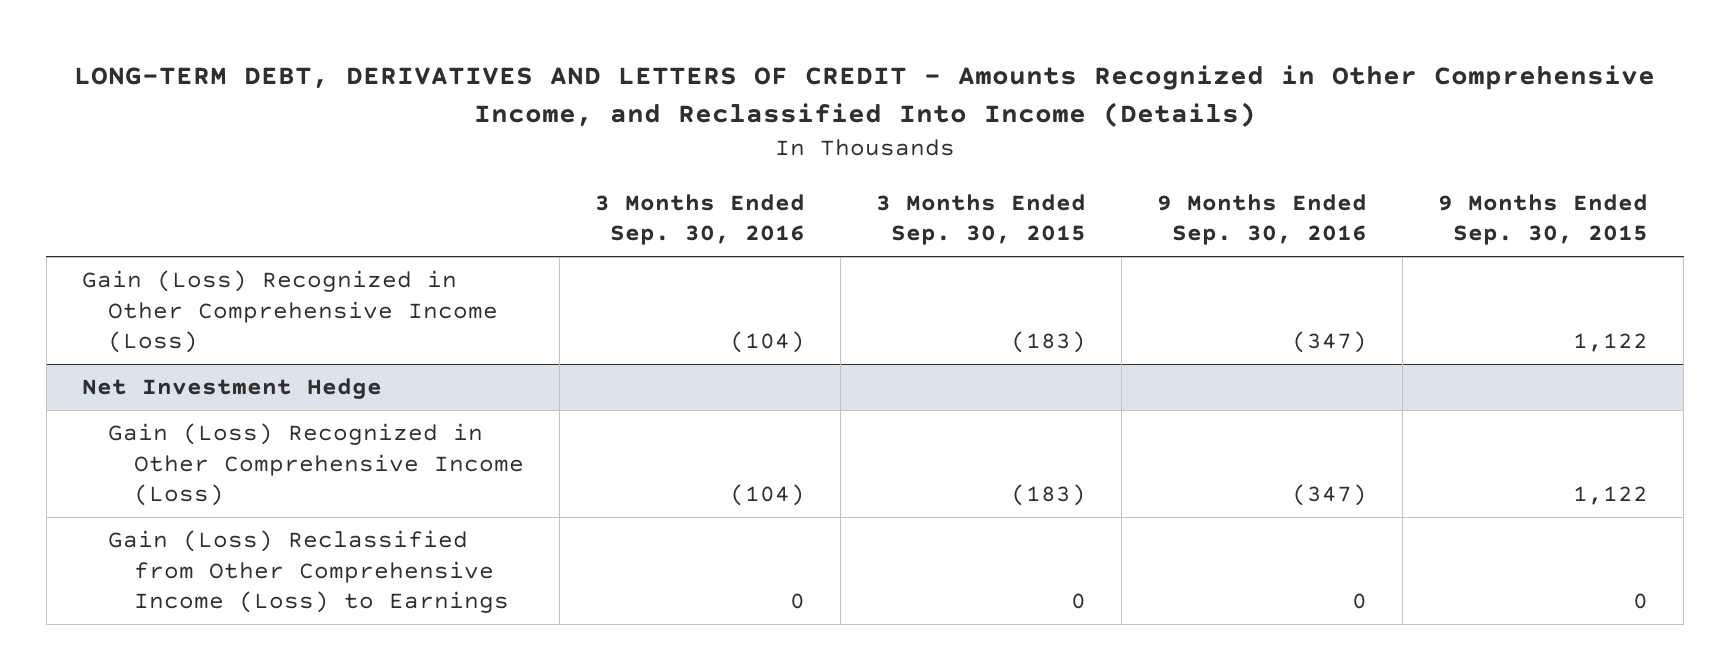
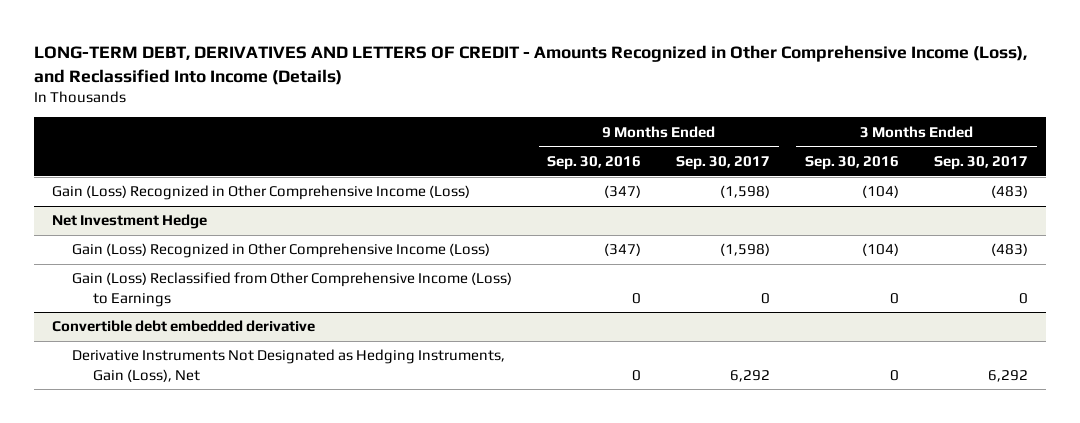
- LONG-TERM DEBT, DERIVATIVES AND LETTERS OF CREDIT - Amounts Recognized in Other Comprehensive Income, and Reclassified Into Income (Details)
+ LONG-TERM DEBT, DERIVATIVES AND LETTERS OF CREDIT - Amounts Recognized in Other Comprehensive Income (Loss), and Reclassified Into Income (Details)
- | 3 Months Ended Sep. 30, 2016 | 3 Months Ended Sep. 30, 2015 | 9 Months Ended Sep. 30, 2016 | 9 Months Ended Sep. 30, 2015
+ | 9 Months Ended Sep. 30, 2016 | 9 Months Ended Sep. 30, 2017 | 3 Months Ended Sep. 30, 2016 | 3 Months Ended Sep. 30, 2017
+ Convertible debt embedded derivative
+ Derivative Instruments Not Designated as Hedging Instruments, Gain (Loss), Net | 0 | 6,292 | 0 | 6,292

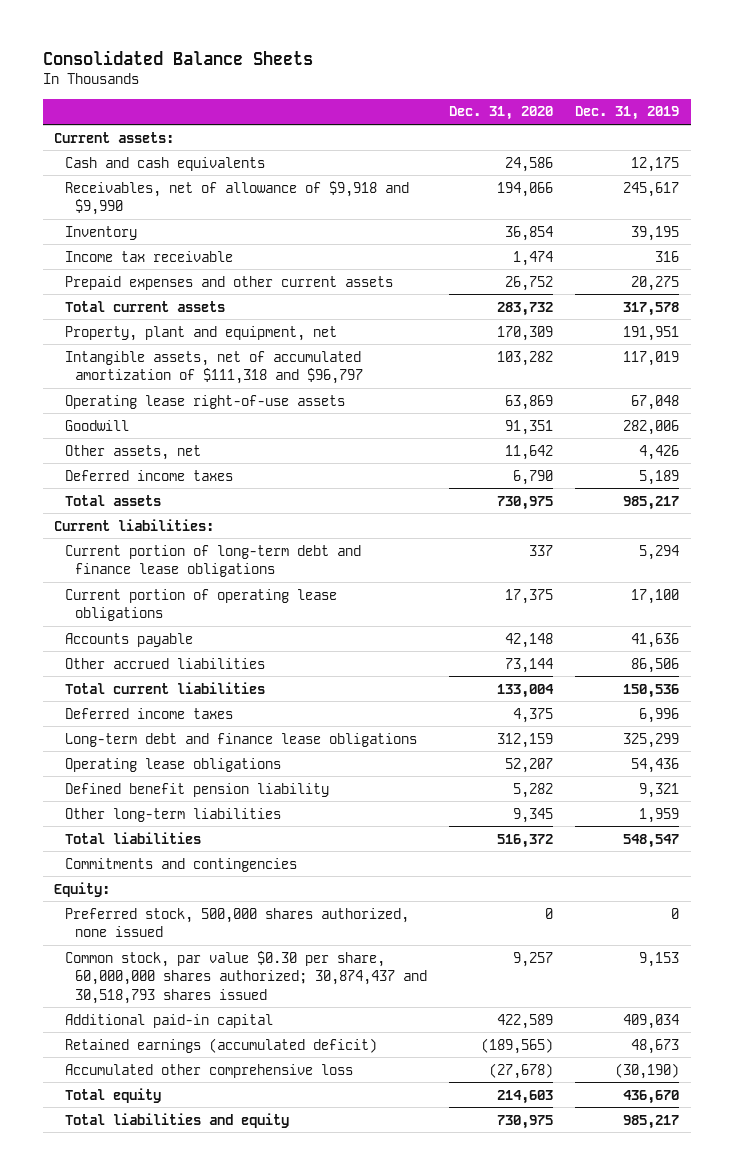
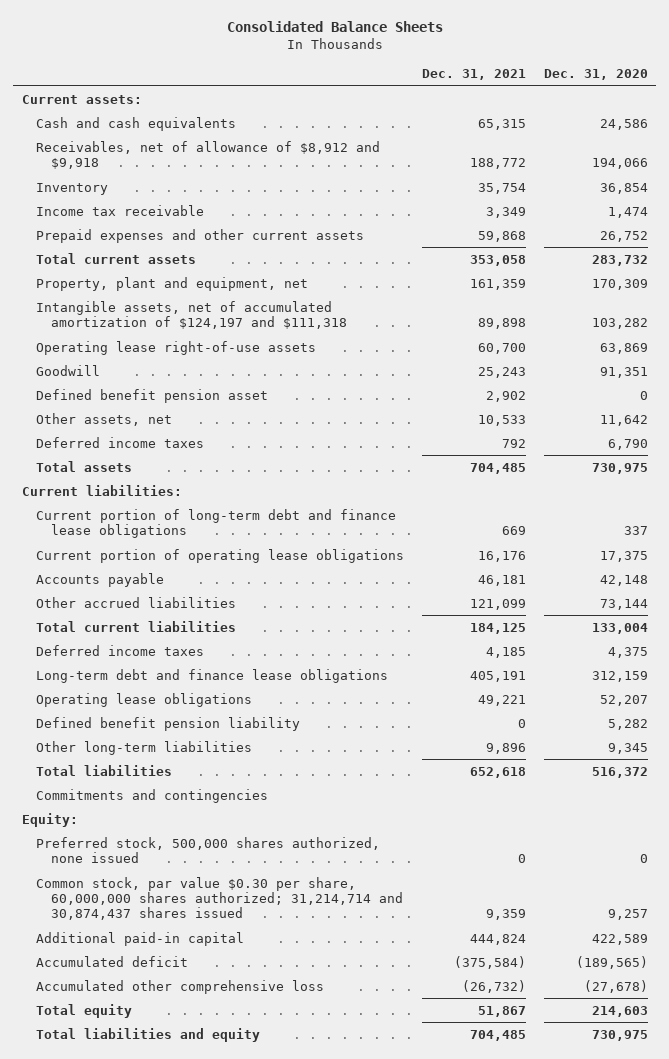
- | Dec. 31, 2020 | Dec. 31, 2019
+ | Dec. 31, 2021 | Dec. 31, 2020
- Receivables, net of allowance of $9,918 and $9,990 | 194,066 | 245,617
+ Receivables, net of allowance of $8,912 and $9,918 | 188,772 | 194,066
- Intangible assets, net of accumulated amortization of $111,318 and $96,797 | 103,282 | 117,019
+ Intangible assets, net of accumulated amortization of $124,197 and $111,318 | 89,898 | 103,282
+ Defined benefit pension asset | 2,902 | 0
- Common stock, par value $0.30 per share, 60,000,000 shares authorized; 30,874,437 and 30,518,793 shares issued | 9,257 | 9,153
+ Common stock, par value $0.30 per share, 60,000,000 shares authorized; 31,214,714 and 30,874,437 shares issued | 9,359 | 9,257
- Retained earnings (accumulated deficit) | (189,565) | 48,673
+ Accumulated deficit | (375,584) | (189,565)

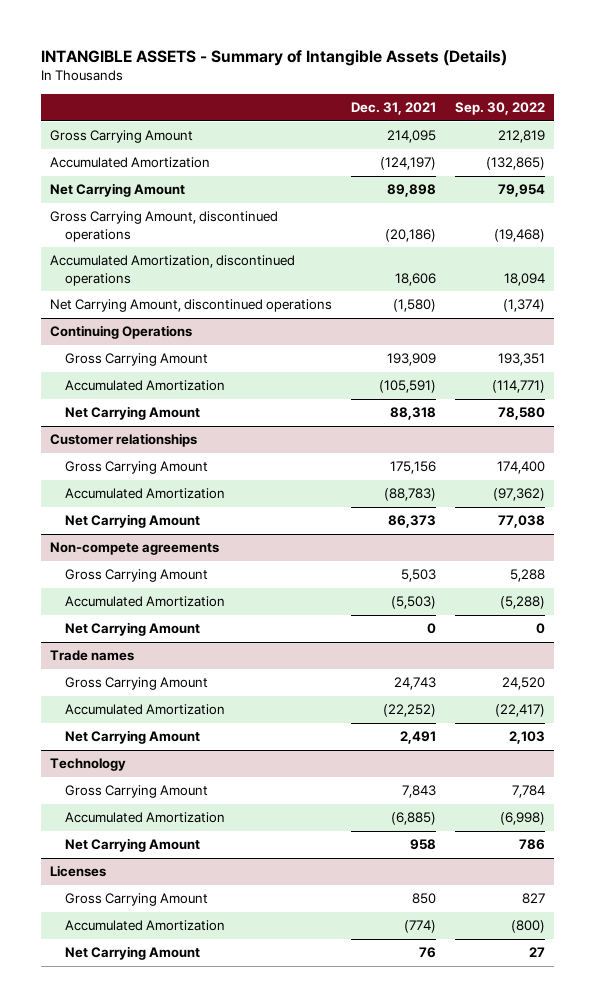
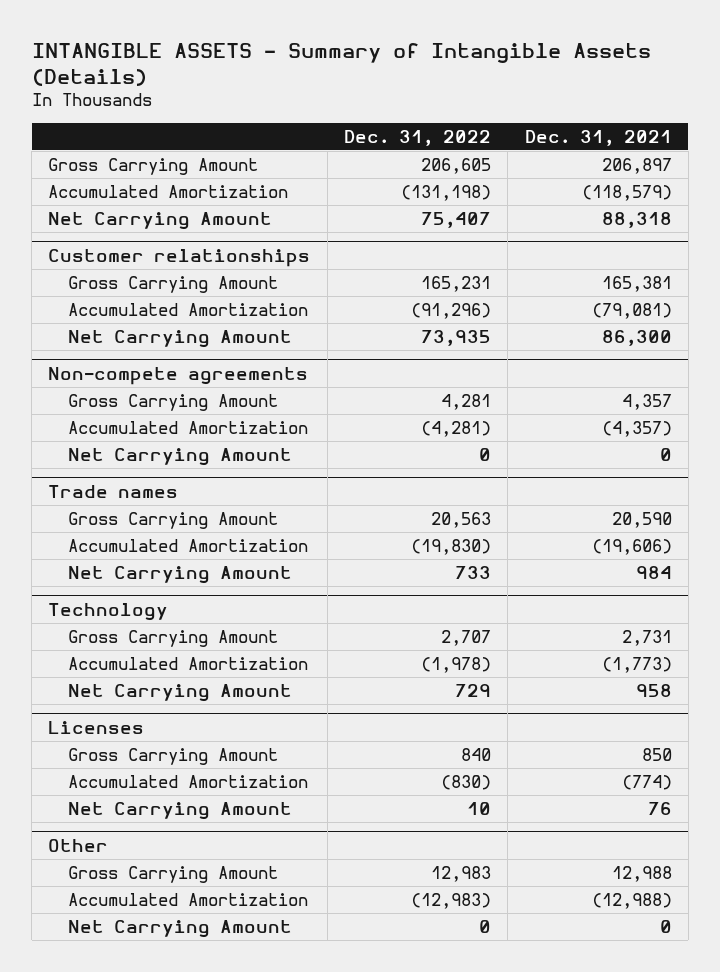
- | Dec. 31, 2021 | Sep. 30, 2022
+ | Dec. 31, 2022 | Dec. 31, 2021
- Gross Carrying Amount | 214,095 | 212,819
- Accumulated Amortization | (124,197) | (132,865)
- Net Carrying Amount | 89,898 | 79,954
- Gross Carrying Amount, discontinued operations | (20,186) | (19,468)
- Accumulated Amortization, discontinued operations | 18,606 | 18,094
- Net Carrying Amount, discontinued operations | (1,580) | (1,374)
- Continuing Operations
- Gross Carrying Amount | 193,909 | 193,351
- Accumulated Amortization | (105,591) | (114,771)
+ Gross Carrying Amount | 206,605 | 206,897
+ Accumulated Amortization | (131,198) | (118,579)
@ Customer relationships
- Gross Carrying Amount | 175,156 | 174,400
- Accumulated Amortization | (88,783) | (97,362)
- Net Carrying Amount | 86,373 | 77,038
+ Gross Carrying Amount | 165,231 | 165,381
+ Accumulated Amortization | (91,296) | (79,081)
+ Net Carrying Amount | 73,935 | 86,300
@ Non-compete agreements
- Gross Carrying Amount | 5,503 | 5,288
- Accumulated Amortization | (5,503) | (5,288)
+ Gross Carrying Amount | 4,281 | 4,357
+ Accumulated Amortization | (4,281) | (4,357)
@ Trade names
- Gross Carrying Amount | 24,743 | 24,520
- Accumulated Amortization | (22,252) | (22,417)
- Net Carrying Amount | 2,491 | 2,103
+ Gross Carrying Amount | 20,563 | 20,590
+ Accumulated Amortization | (19,830) | (19,606)
+ Net Carrying Amount | 733 | 984
@ Technology
- Gross Carrying Amount | 7,843 | 7,784
- Accumulated Amortization | (6,885) | (6,998)
+ Gross Carrying Amount | 2,707 | 2,731
+ Accumulated Amortization | (1,978) | (1,773)
+ Other
+ Gross Carrying Amount | 12,983 | 12,988
+ Accumulated Amortization | (12,983) | (12,988)
+ Net Carrying Amount | 0 | 0

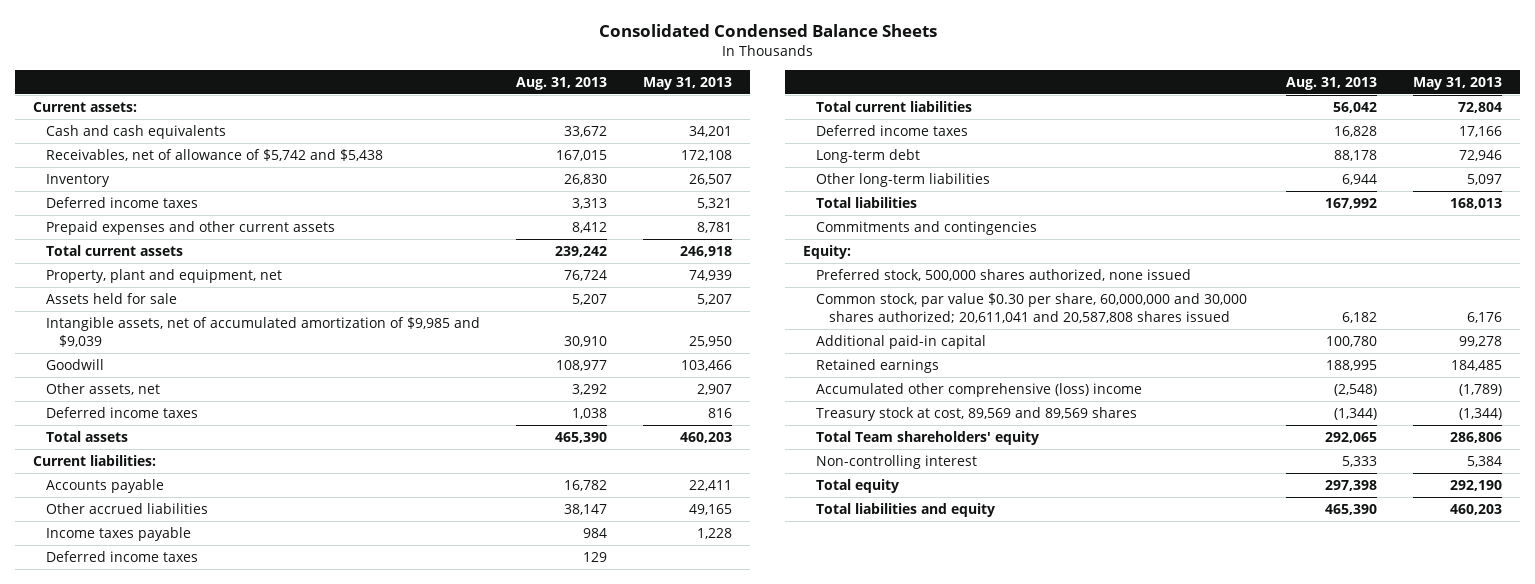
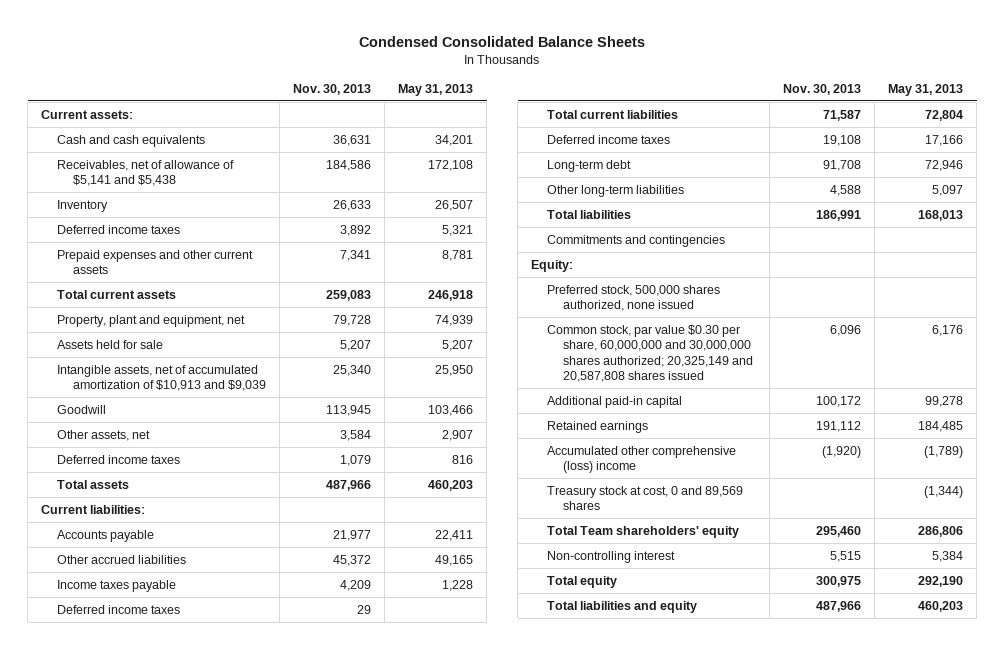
- Consolidated Condensed Balance Sheets
+ Condensed Consolidated Balance Sheets
- | Aug. 31, 2013 | May 31, 2013
+ | Nov. 30, 2013 | May 31, 2013
- Receivables, net of allowance of $5,742 and $5,438 | 167,015 | 172,108
+ Receivables, net of allowance of $5,141 and $5,438 | 184,586 | 172,108
- Intangible assets, net of accumulated amortization of $9,985 and $9,039 | 30,910 | 25,950
+ Intangible assets, net of accumulated amortization of $10,913 and $9,039 | 25,340 | 25,950
- Common stock, par value $0.30 per share, 60,000,000 and 30,000 shares authorized; 20,611,041 and 20,587,808 shares issued | 6,182 | 6,176
+ Common stock, par value $0.30 per share, 60,000,000 and 30,000,000 shares authorized; 20,325,149 and 20,587,808 shares issued | 6,096 | 6,176
- Treasury stock at cost, 89,569 and 89,569 shares | (1,344) | (1,344)
+ Treasury stock at cost, 0 and 89,569 shares | | (1,344)

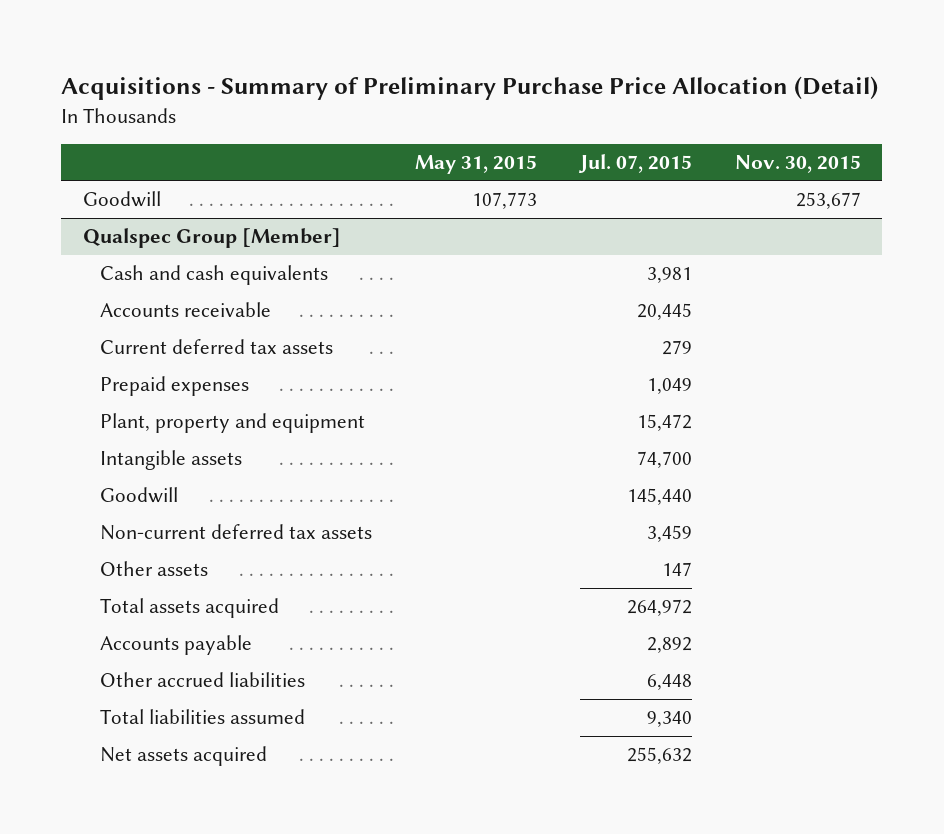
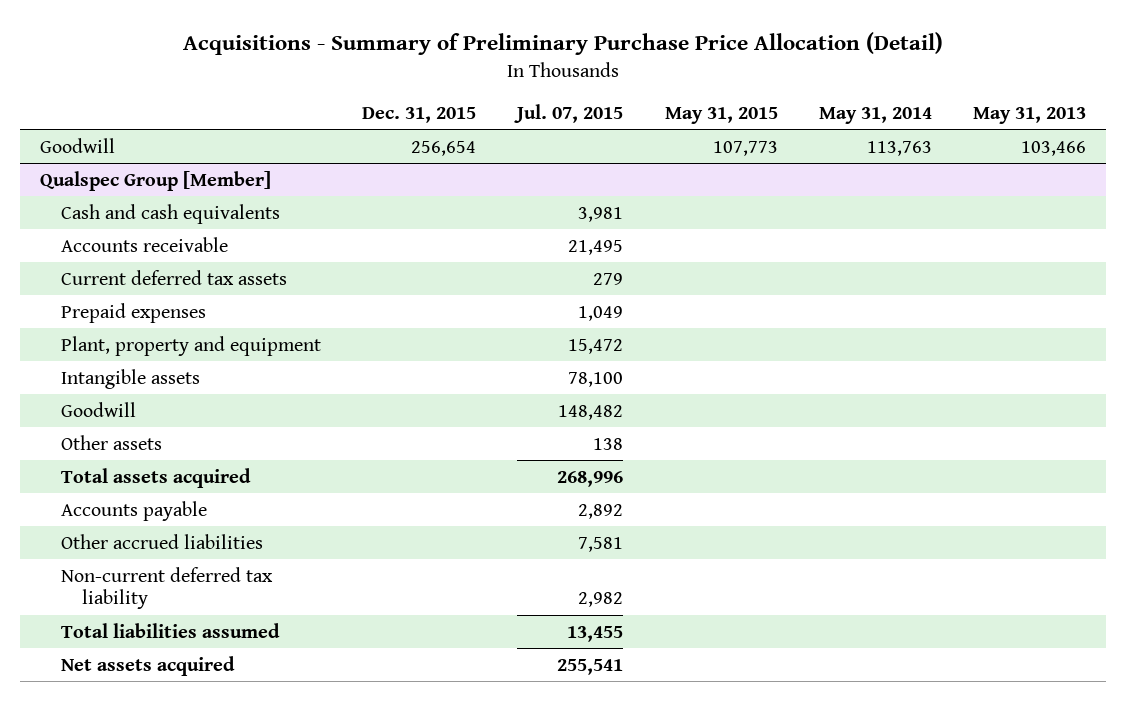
- | May 31, 2015 | Jul. 07, 2015 | Nov. 30, 2015
+ | Dec. 31, 2015 | Jul. 07, 2015 | May 31, 2015 | May 31, 2014 | May 31, 2013
@ Qualspec Group [Member]
- Accounts receivable | | 20,445 |
+ Accounts receivable | | 21,495 | | |
- Intangible assets | | 74,700 |
- Goodwill | | 145,440 |
- Non-current deferred tax assets | | 3,459 |
- Other assets | | 147 |
- Total assets acquired | | 264,972 |
+ Intangible assets | | 78,100 | | |
+ Goodwill | | 148,482 | | |
+ Other assets | | 138 | | |
+ Total assets acquired | | 268,996 | | |
- Other accrued liabilities | | 6,448 |
- Total liabilities assumed | | 9,340 |
- Net assets acquired | | 255,632 |
+ Other accrued liabilities | | 7,581 | | |
+ Non-current deferred tax liability | | 2,982 | | |
+ Total liabilities assumed | | 13,455 | | |
+ Net assets acquired | | 255,541 | | |

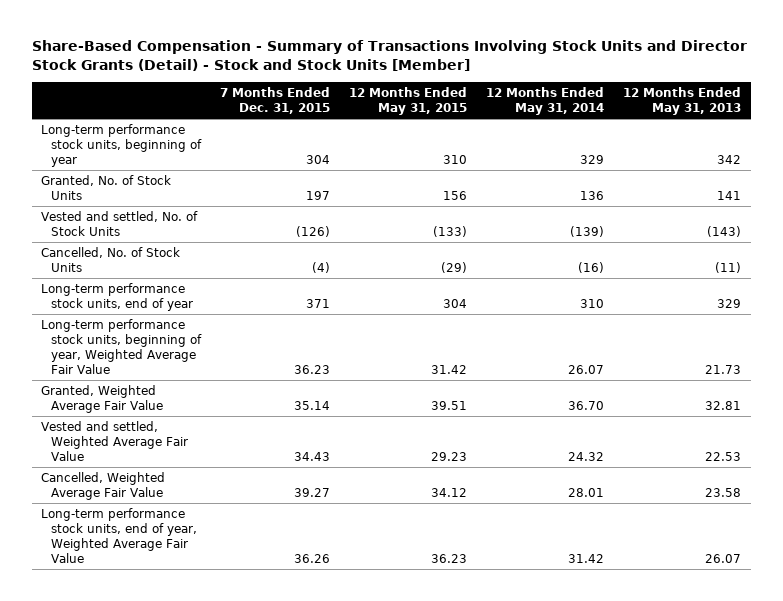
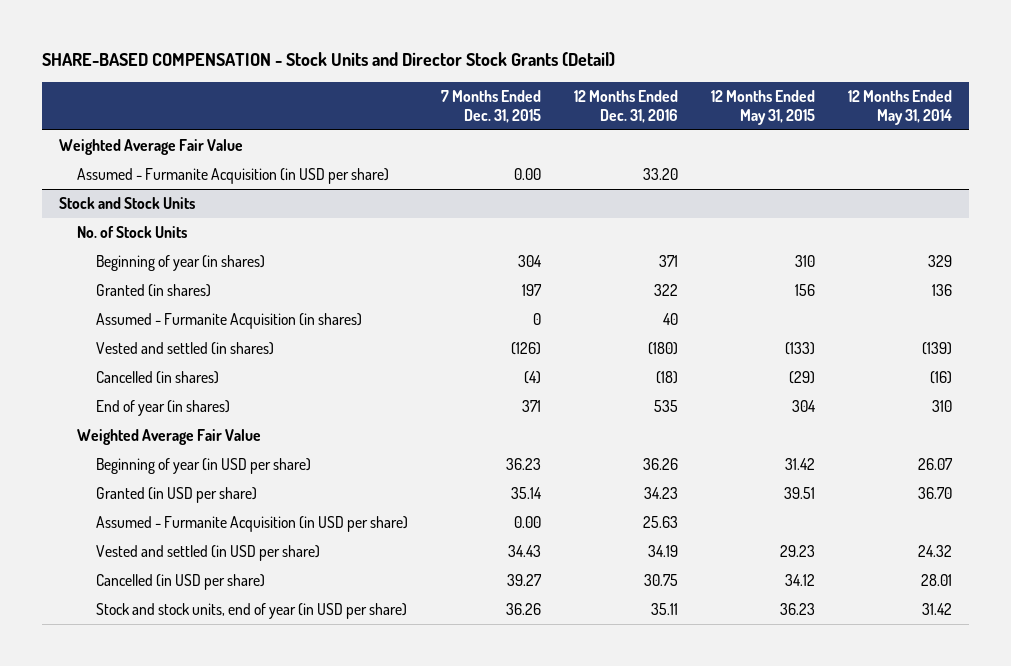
- Share-Based Compensation - Summary of Transactions Involving Stock Units and Director Stock Grants (Detail) - Stock and Stock Units [Member]
+ SHARE-BASED COMPENSATION - Stock Units and Director Stock Grants (Detail)
- | 7 Months Ended Dec. 31, 2015 | 12 Months Ended May 31, 2015 | 12 Months Ended May 31, 2014 | 12 Months Ended May 31, 2013
+ | 7 Months Ended Dec. 31, 2015 | 12 Months Ended Dec. 31, 2016 | 12 Months Ended May 31, 2015 | 12 Months Ended May 31, 2014
- Long-term performance stock units, beginning of year | 304 | 310 | 329 | 342
- Granted, No. of Stock Units | 197 | 156 | 136 | 141
- Vested and settled, No. of Stock Units | (126) | (133) | (139) | (143)
- Cancelled, No. of Stock Units | (4) | (29) | (16) | (11)
- Long-term performance stock units, end of year | 371 | 304 | 310 | 329
- Long-term performance stock units, beginning of year, Weighted Average Fair Value | 36.23 | 31.42 | 26.07 | 21.73
- Granted, Weighted Average Fair Value | 35.14 | 39.51 | 36.70 | 32.81
- Vested and settled, Weighted Average Fair Value | 34.43 | 29.23 | 24.32 | 22.53
- Cancelled, Weighted Average Fair Value | 39.27 | 34.12 | 28.01 | 23.58
- Long-term performance stock units, end of year, Weighted Average Fair Value | 36.26 | 36.23 | 31.42 | 26.07
+ Weighted Average Fair Value
+ Assumed - Furmanite Acquisition (in USD per share) | 0.00 | 33.20 | |
+ Stock and Stock Units
+ No. of Stock Units
+ Beginning of year (in shares) | 304 | 371 | 310 | 329
+ Granted (in shares) | 197 | 322 | 156 | 136
+ Assumed - Furmanite Acquisition (in shares) | 0 | 40 | |
+ Vested and settled (in shares) | (126) | (180) | (133) | (139)
+ Cancelled (in shares) | (4) | (18) | (29) | (16)
+ End of year (in shares) | 371 | 535 | 304 | 310
+ Weighted Average Fair Value
+ Beginning of year (in USD per share) | 36.23 | 36.26 | 31.42 | 26.07
+ Granted (in USD per share) | 35.14 | 34.23 | 39.51 | 36.70
+ Assumed - Furmanite Acquisition (in USD per share) | 0.00 | 25.63 | |
+ Vested and settled (in USD per share) | 34.43 | 34.19 | 29.23 | 24.32
+ Cancelled (in USD per share) | 39.27 | 30.75 | 34.12 | 28.01
+ Stock and stock units, end of year (in USD per share) | 36.26 | 35.11 | 36.23 | 31.42

